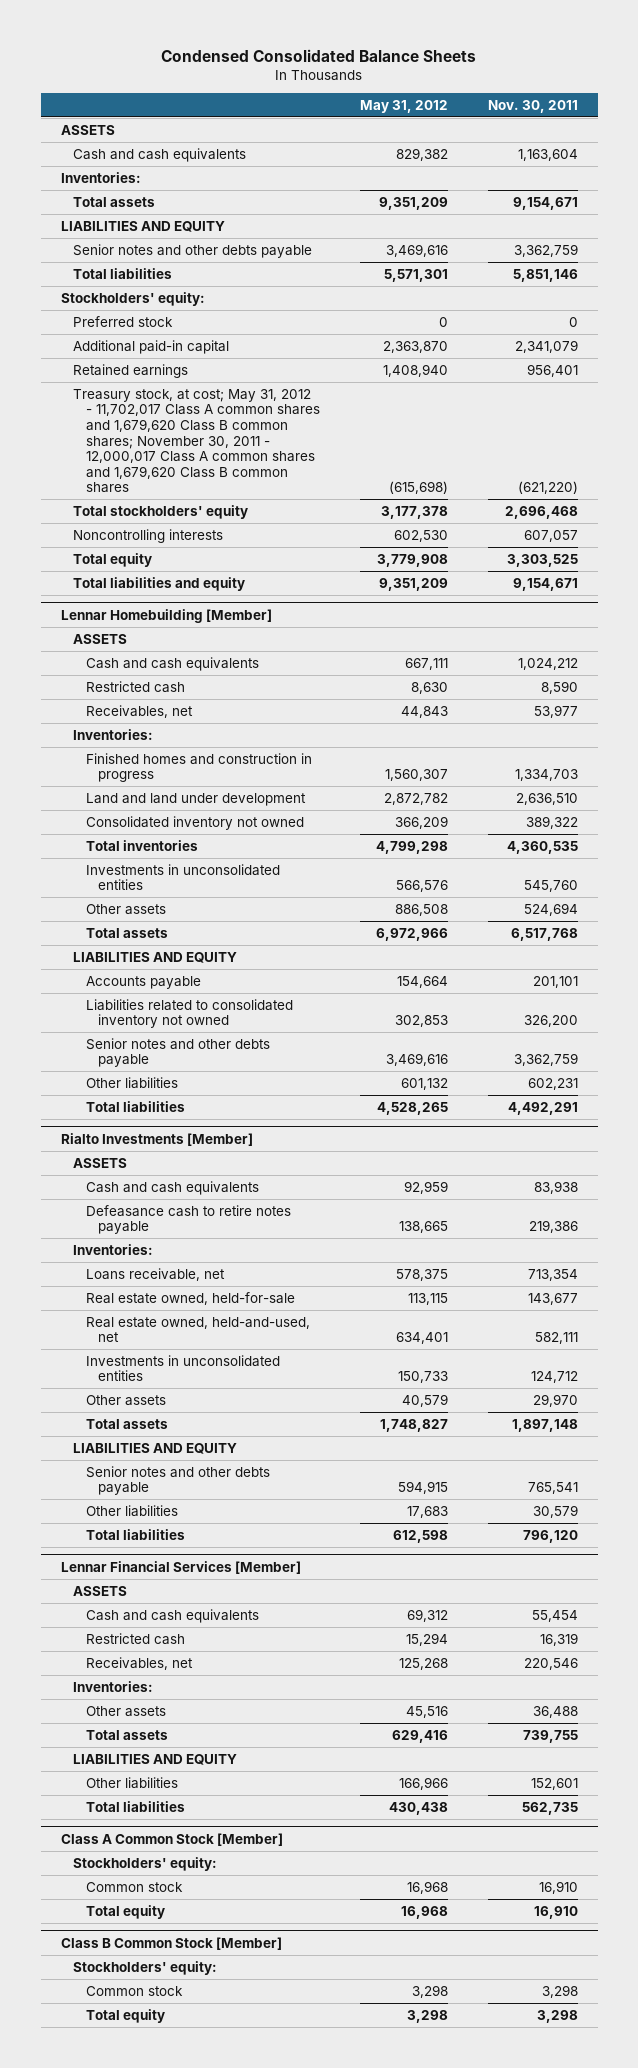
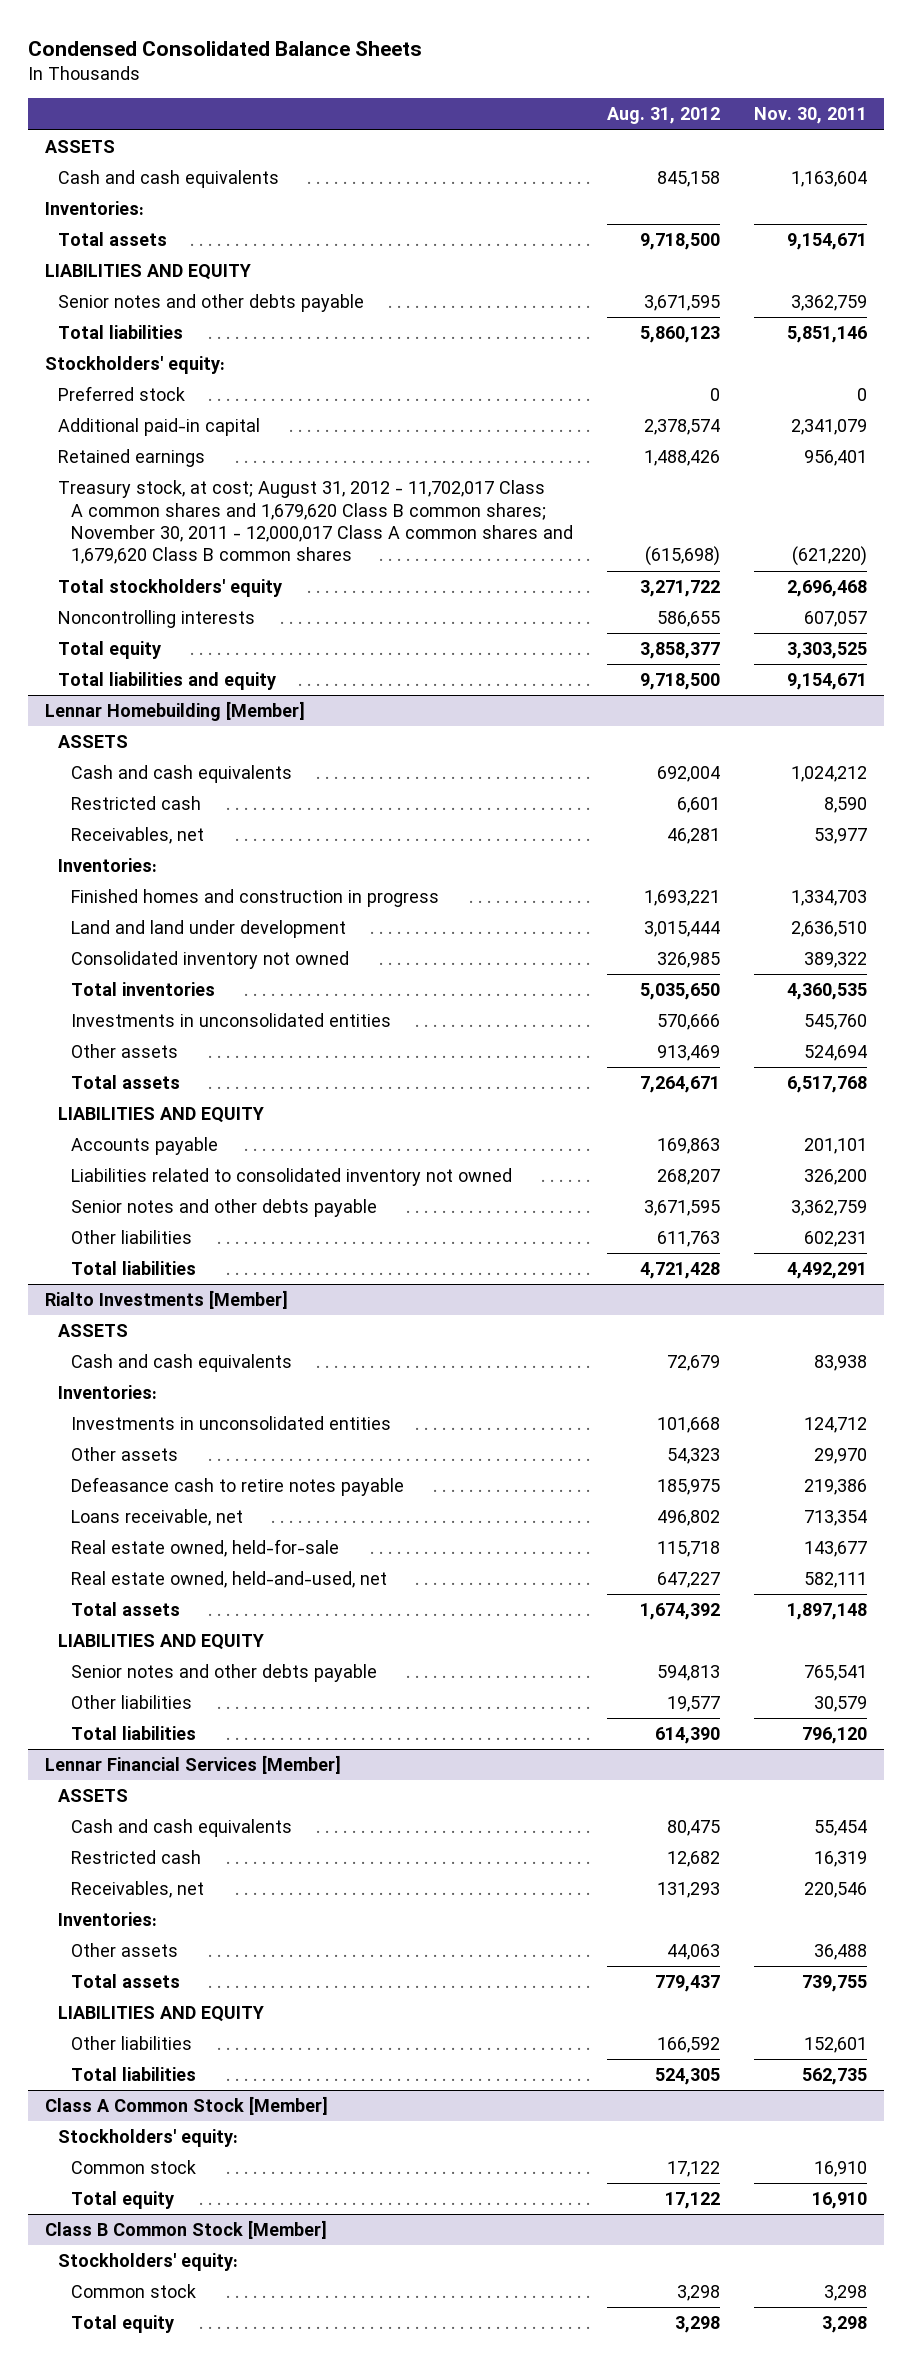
- | May 31, 2012 | Nov. 30, 2011
+ | Aug. 31, 2012 | Nov. 30, 2011
- Treasury stock, at cost; May 31, 2012 - 11,702,017 Class A common shares and 1,679,620 Class B common shares; November 30, 2011 - 12,000,017 Class A common shares and 1,679,620 Class B common shares | (615,698) | (621,220)
+ Treasury stock, at cost; August 31, 2012 - 11,702,017 Class A common shares and 1,679,620 Class B common shares; November 30, 2011 - 12,000,017 Class A common shares and 1,679,620 Class B common shares | (615,698) | (621,220)
@ Rialto Investments [Member]
moved up: Investments in unconsolidated entities | 101,668 | 124,712
moved up: Other assets | 54,323 | 29,970
moved down: Defeasance cash to retire notes payable | 185,975 | 219,386

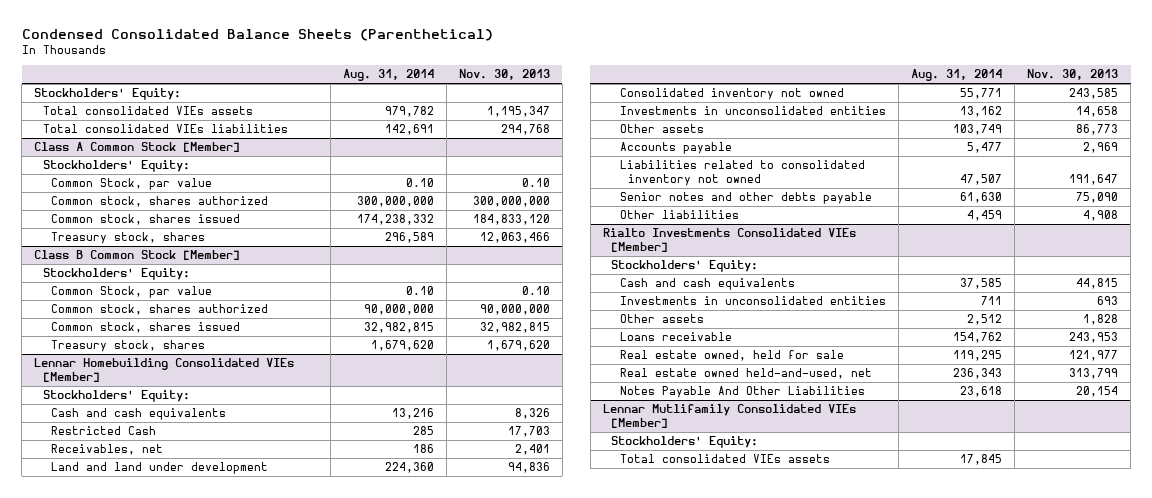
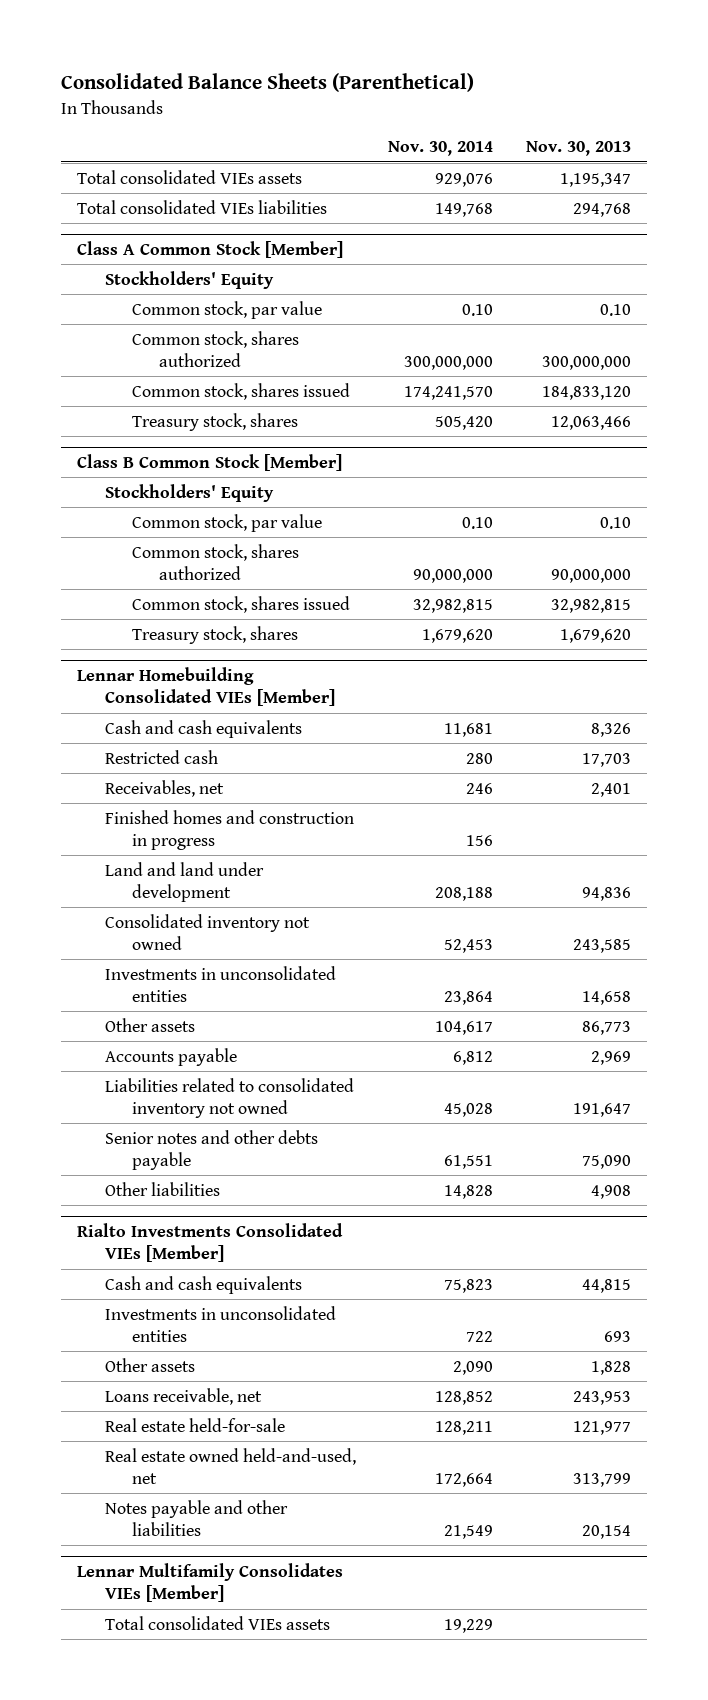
- Condensed Consolidated Balance Sheets (Parenthetical)
+ Consolidated Balance Sheets (Parenthetical)
- | Aug. 31, 2014 | Nov. 30, 2013
+ | Nov. 30, 2014 | Nov. 30, 2013
- Stockholders' Equity:
@ Class A Common Stock [Member]
- Stockholders' Equity:
- Common Stock, par value | 0.10 | 0.10
+ Stockholders' Equity
+ Common stock, par value | 0.10 | 0.10
@ Class B Common Stock [Member]
- Stockholders' Equity:
- Common Stock, par value | 0.10 | 0.10
+ Stockholders' Equity
+ Common stock, par value | 0.10 | 0.10
@ Lennar Homebuilding Consolidated VIEs [Member]
- Stockholders' Equity:
- Restricted Cash | 285 | 17,703
+ Restricted cash | 280 | 17,703
+ Finished homes and construction in progress | 156 |
@ Rialto Investments Consolidated VIEs [Member]
- Stockholders' Equity:
- Loans receivable | 154,762 | 243,953
- Real estate owned, held for sale | 119,295 | 121,977
+ Loans receivable, net | 128,852 | 243,953
+ Real estate held-for-sale | 128,211 | 121,977
- Notes Payable And Other Liabilities | 23,618 | 20,154
- Lennar Mutlifamily Consolidated VIEs [Member]
- Stockholders' Equity:
@ Rialto Investments Consolidated VIEs [Member]
+ Notes payable and other liabilities | 21,549 | 20,154
+ Lennar Multifamily Consolidates VIEs [Member]

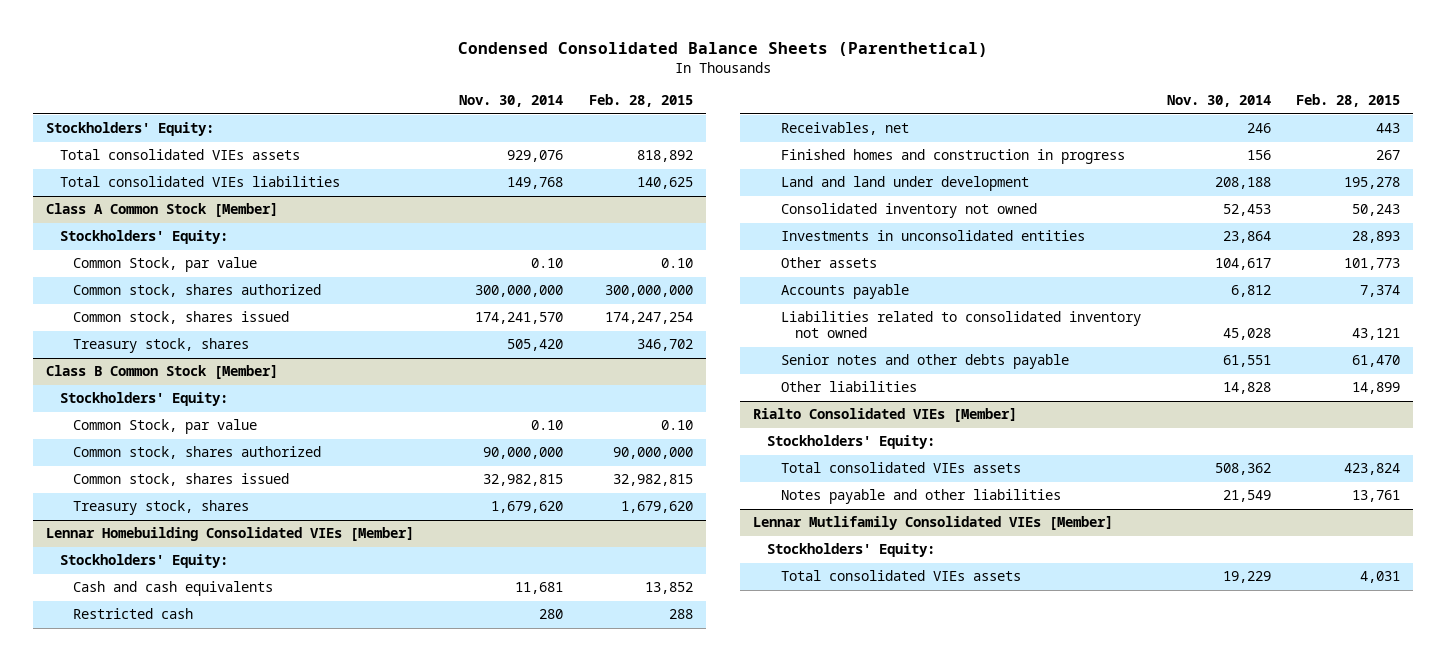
- Consolidated Balance Sheets (Parenthetical)
+ Condensed Consolidated Balance Sheets (Parenthetical)
- | Nov. 30, 2014 | Nov. 30, 2013
+ | Nov. 30, 2014 | Feb. 28, 2015
+ Stockholders' Equity:
@ Class A Common Stock [Member]
- Stockholders' Equity
- Common stock, par value | 0.10 | 0.10
+ Stockholders' Equity:
+ Common Stock, par value | 0.10 | 0.10
@ Class B Common Stock [Member]
- Stockholders' Equity
- Common stock, par value | 0.10 | 0.10
+ Stockholders' Equity:
+ Common Stock, par value | 0.10 | 0.10
@ Lennar Homebuilding Consolidated VIEs [Member]
+ Stockholders' Equity:
- Rialto Investments Consolidated VIEs [Member]
- Cash and cash equivalents | 75,823 | 44,815
- Investments in unconsolidated entities | 722 | 693
- Other assets | 2,090 | 1,828
- Loans receivable, net | 128,852 | 243,953
- Real estate held-for-sale | 128,211 | 121,977
- Real estate owned held-and-used, net | 172,664 | 313,799
+ Rialto Consolidated VIEs [Member]
+ Stockholders' Equity:
+ Total consolidated VIEs assets | 508,362 | 423,824
- Lennar Multifamily Consolidates VIEs [Member]
+ Lennar Mutlifamily Consolidated VIEs [Member]
+ Stockholders' Equity:

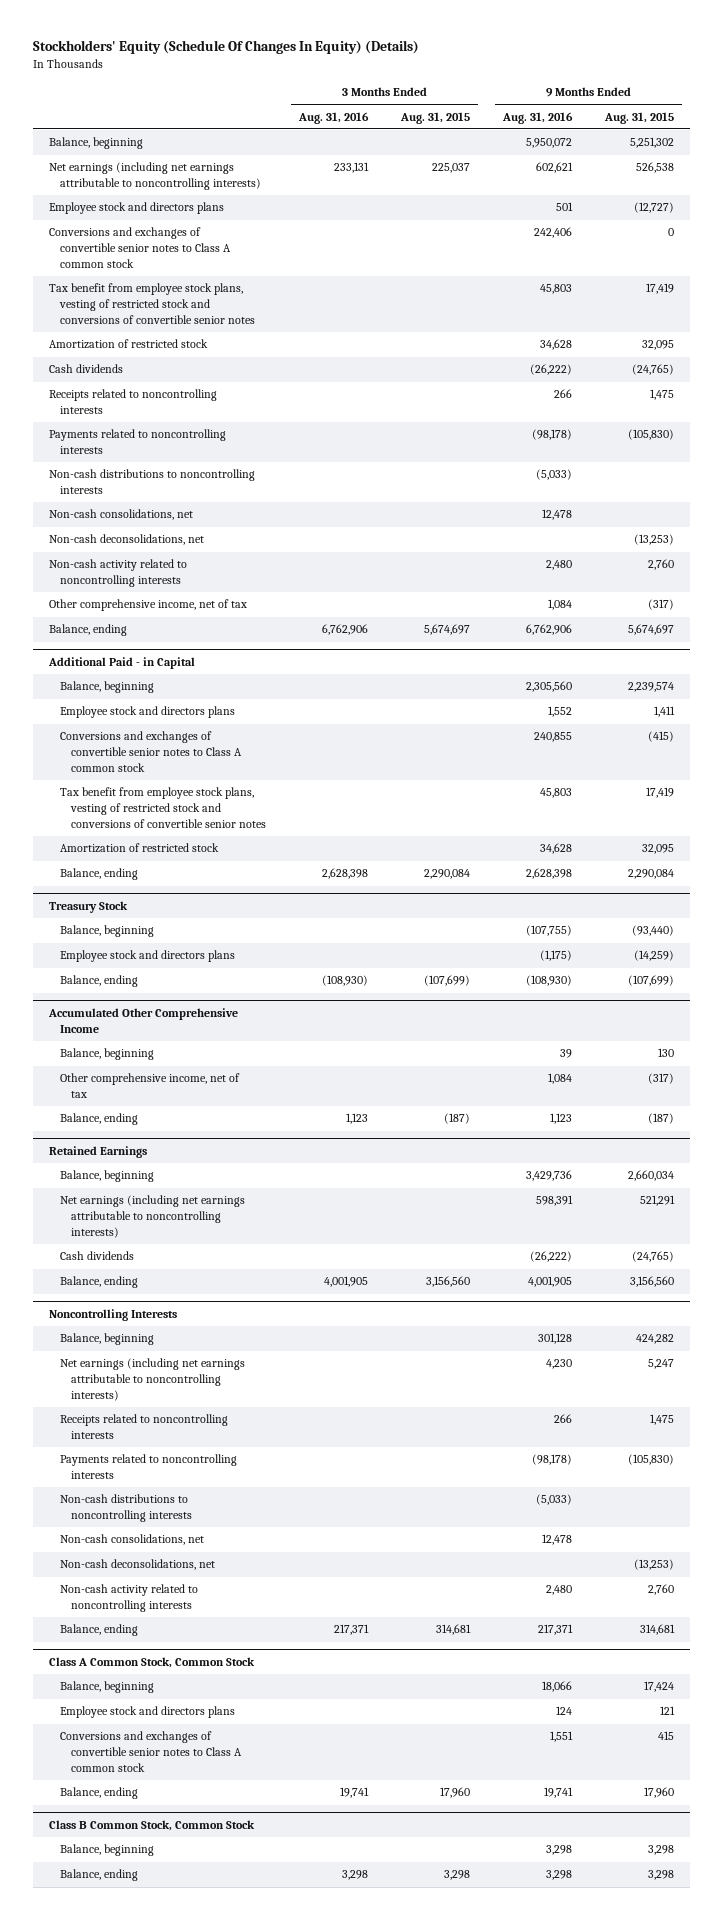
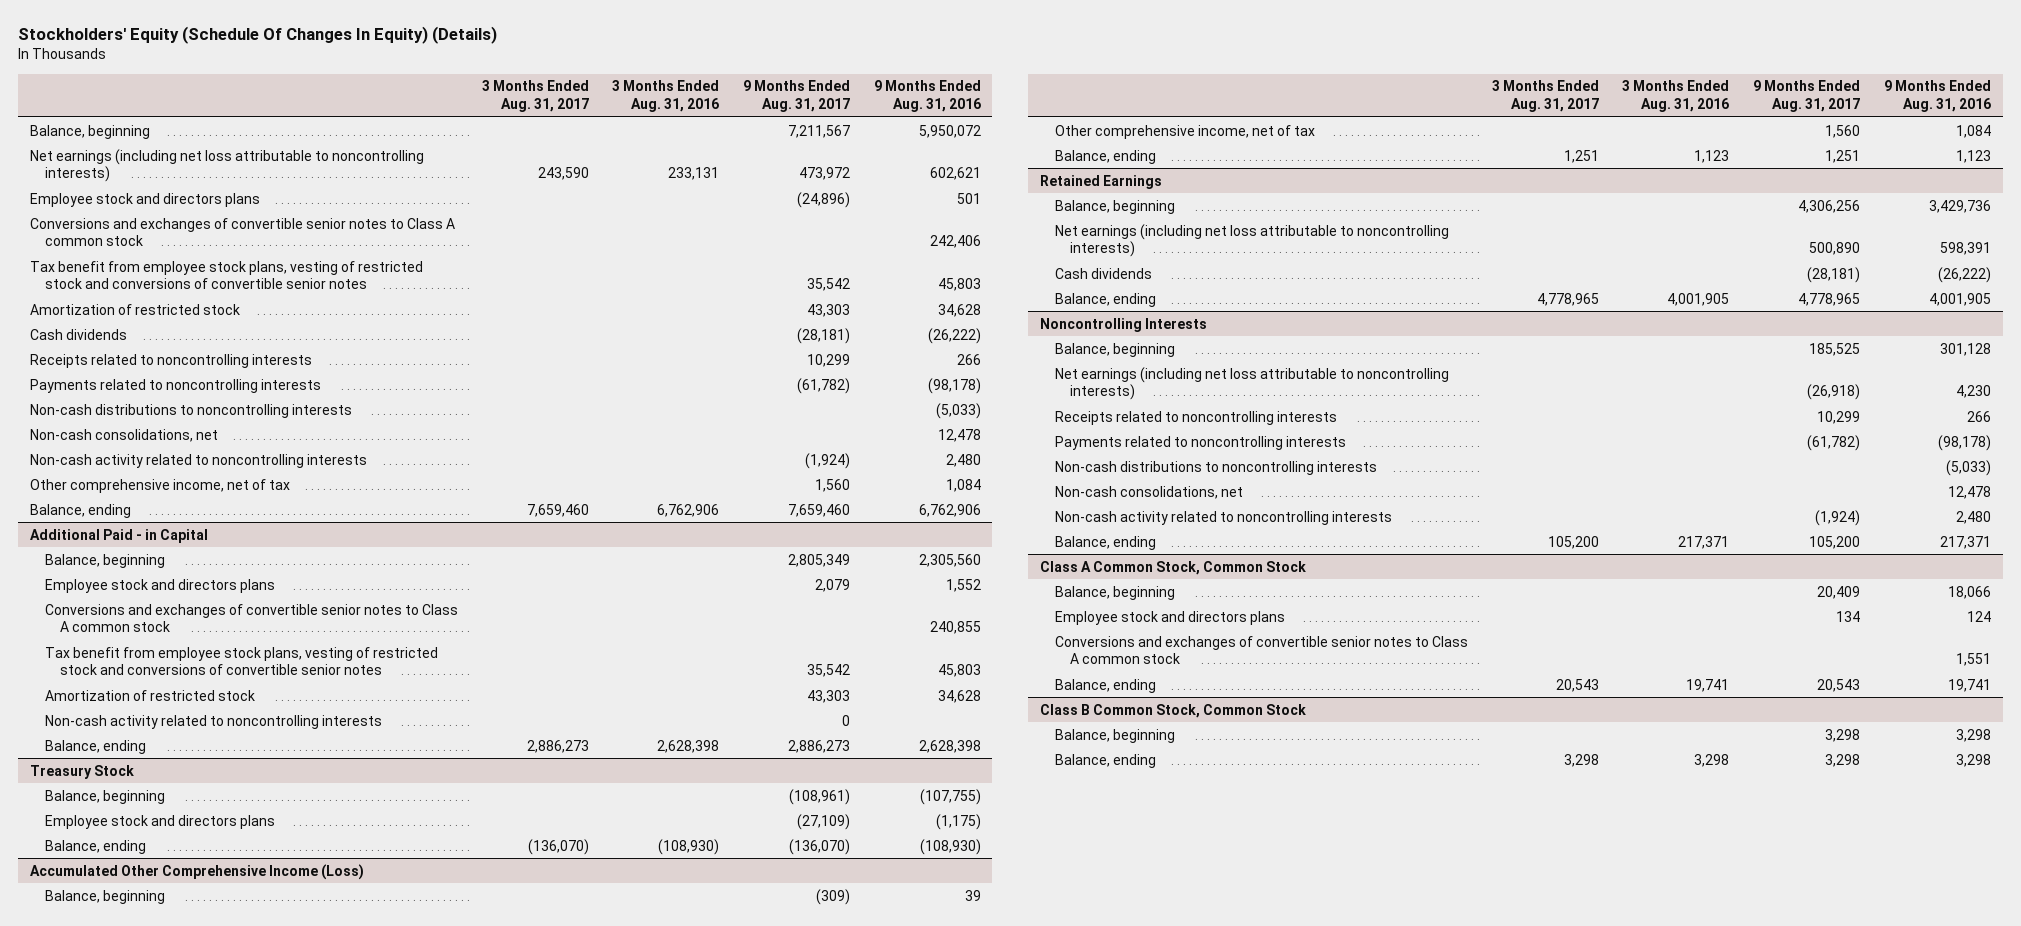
- | 3 Months Ended Aug. 31, 2016 | 3 Months Ended Aug. 31, 2015 | 9 Months Ended Aug. 31, 2016 | 9 Months Ended Aug. 31, 2015
+ | 3 Months Ended Aug. 31, 2017 | 3 Months Ended Aug. 31, 2016 | 9 Months Ended Aug. 31, 2017 | 9 Months Ended Aug. 31, 2016
- Net earnings (including net earnings attributable to noncontrolling interests) | 233,131 | 225,037 | 602,621 | 526,538
+ Net earnings (including net loss attributable to noncontrolling interests) | 243,590 | 233,131 | 473,972 | 602,621
- Non-cash deconsolidations, net | | | | (13,253)
@ Additional Paid - in Capital
+ Non-cash activity related to noncontrolling interests | | | 0 |
- Accumulated Other Comprehensive Income
+ Accumulated Other Comprehensive Income (Loss)
@ Retained Earnings
- Net earnings (including net earnings attributable to noncontrolling interests) | | | 598,391 | 521,291
+ Net earnings (including net loss attributable to noncontrolling interests) | | | 500,890 | 598,391
@ Noncontrolling Interests
- Net earnings (including net earnings attributable to noncontrolling interests) | | | 4,230 | 5,247
+ Net earnings (including net loss attributable to noncontrolling interests) | | | (26,918) | 4,230
- Non-cash deconsolidations, net | | | | (13,253)

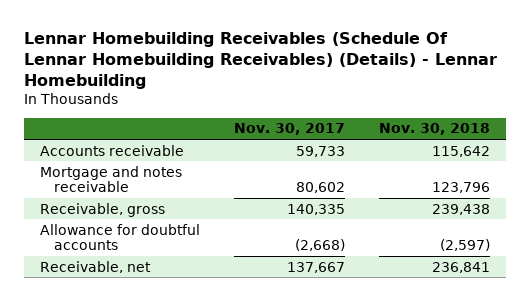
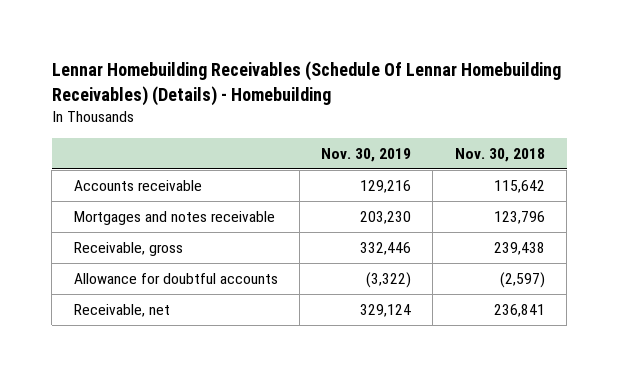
- Lennar Homebuilding Receivables (Schedule Of Lennar Homebuilding Receivables) (Details) - Lennar Homebuilding
+ Lennar Homebuilding Receivables (Schedule Of Lennar Homebuilding Receivables) (Details) - Homebuilding
- | Nov. 30, 2017 | Nov. 30, 2018
+ | Nov. 30, 2019 | Nov. 30, 2018
- Mortgage and notes receivable | 80,602 | 123,796
+ Mortgages and notes receivable | 203,230 | 123,796

